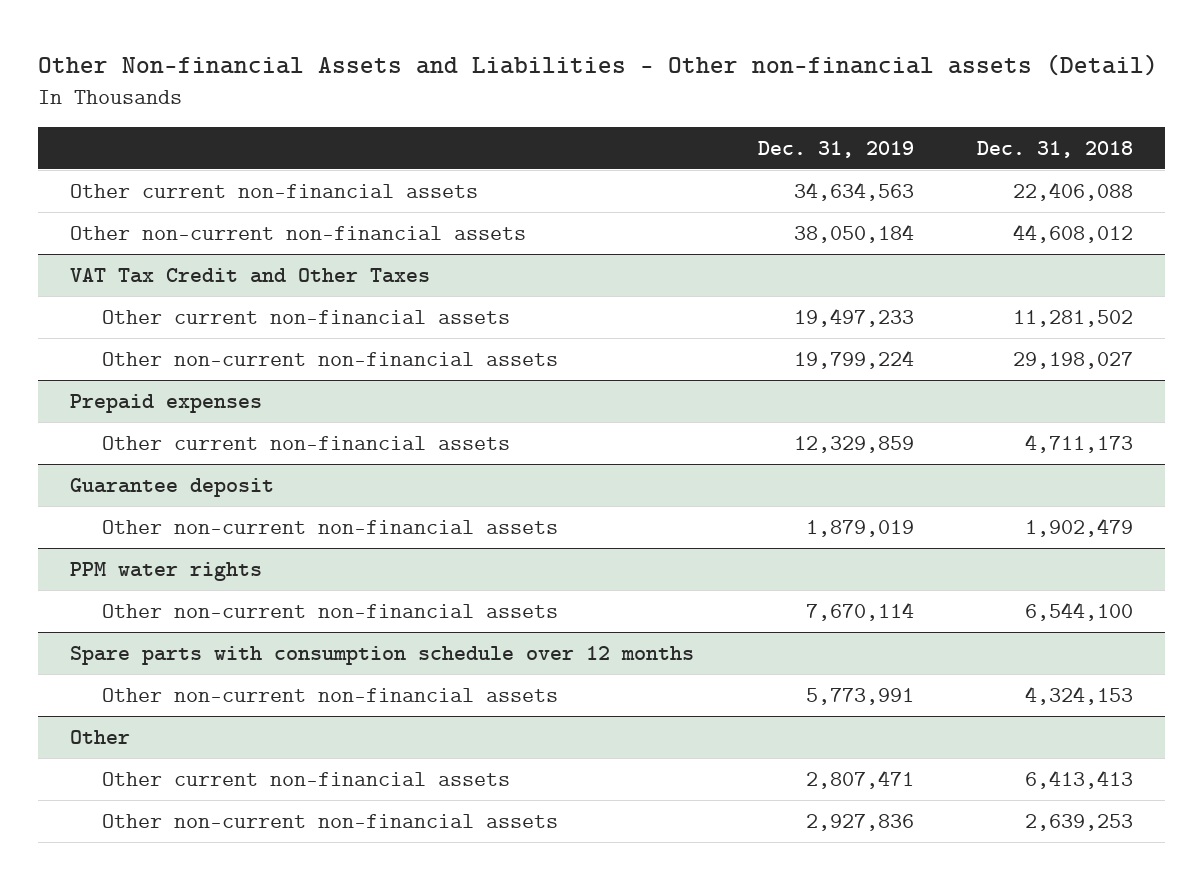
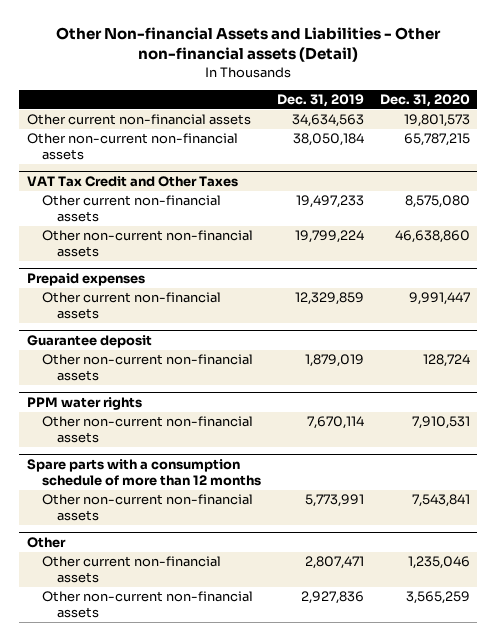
- | Dec. 31, 2019 | Dec. 31, 2018
+ | Dec. 31, 2019 | Dec. 31, 2020
- Spare parts with consumption schedule over 12 months
+ Spare parts with a consumption schedule of more than 12 months

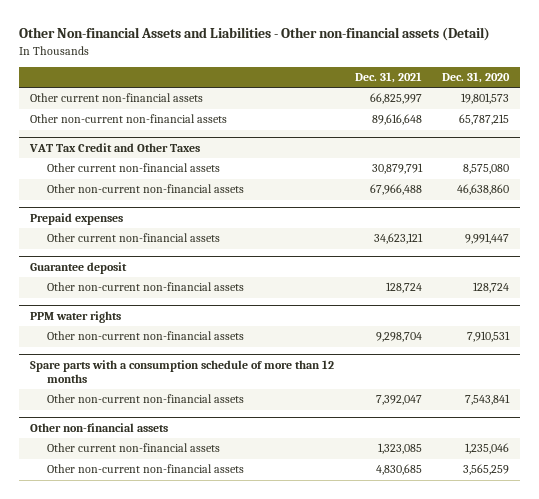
- | Dec. 31, 2019 | Dec. 31, 2020
+ | Dec. 31, 2021 | Dec. 31, 2020
- Other
+ Other non-financial assets

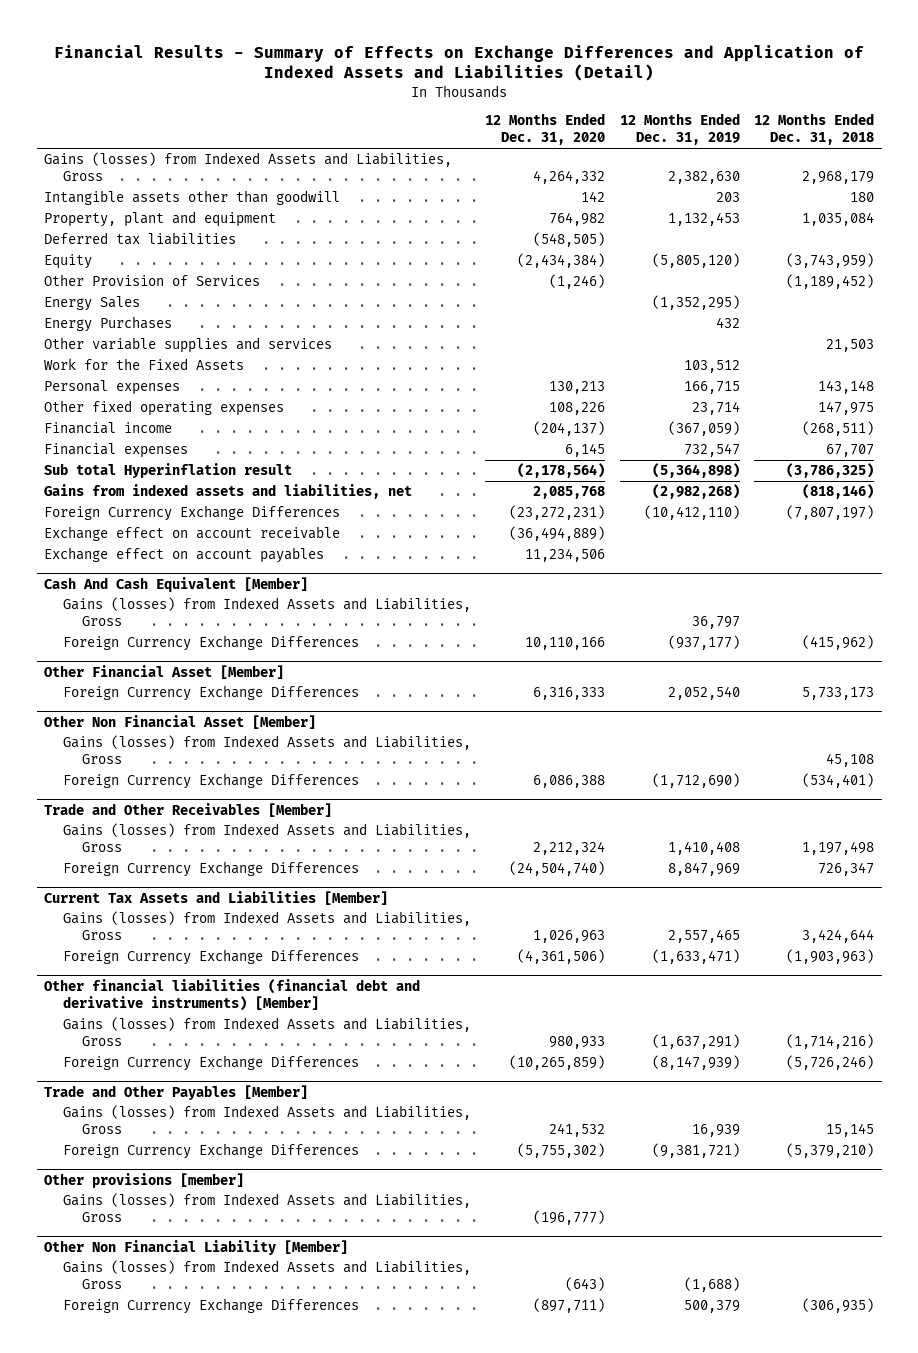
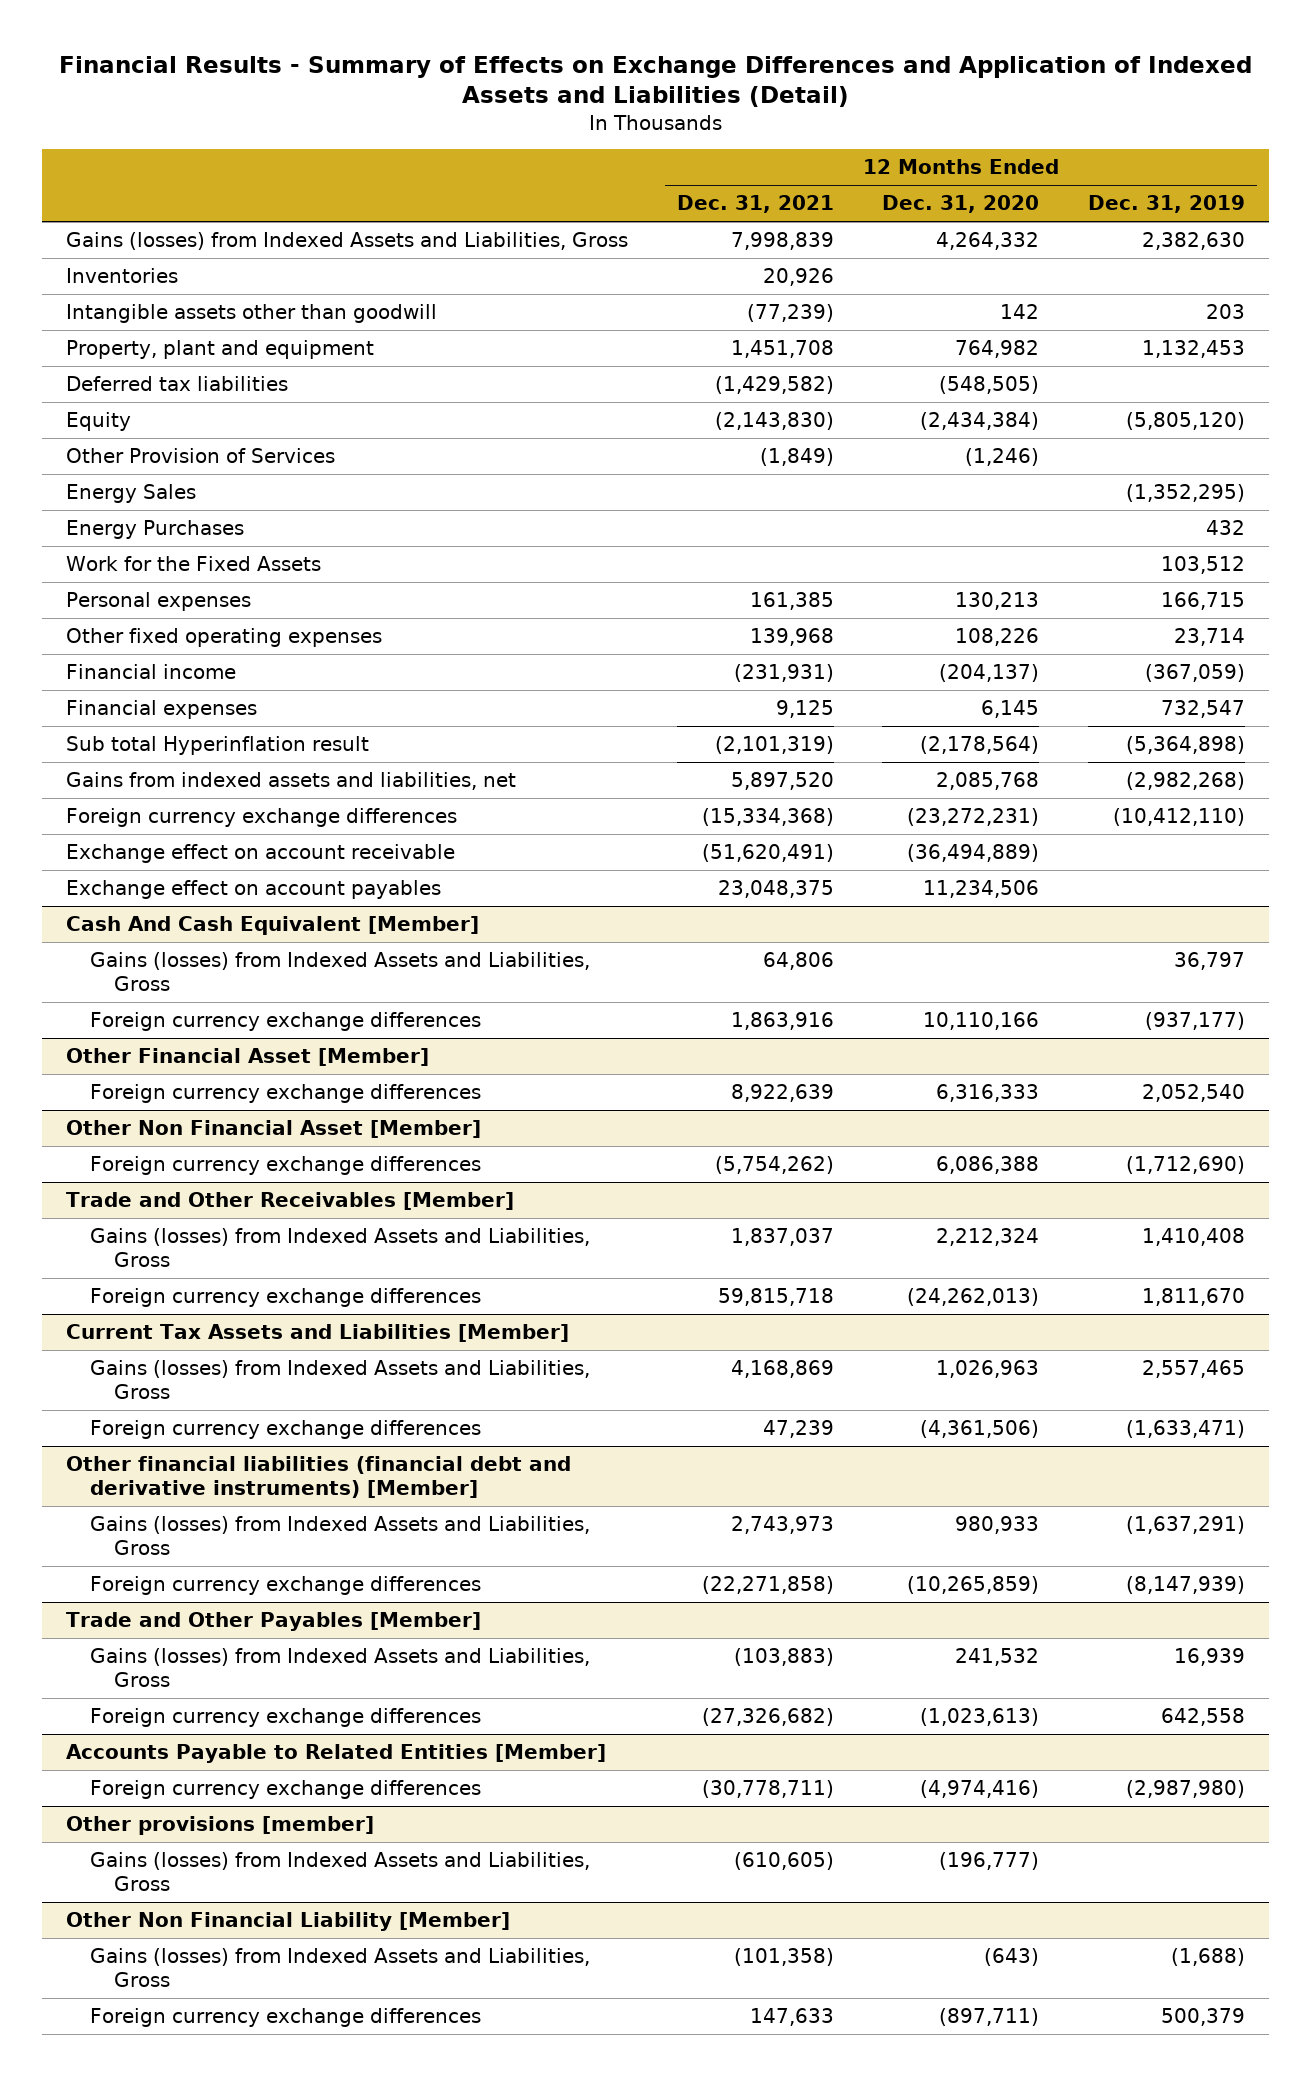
- | 12 Months Ended Dec. 31, 2020 | 12 Months Ended Dec. 31, 2019 | 12 Months Ended Dec. 31, 2018
+ | 12 Months Ended Dec. 31, 2021 | 12 Months Ended Dec. 31, 2020 | 12 Months Ended Dec. 31, 2019
+ Inventories | 20,926 | |
- Other variable supplies and services | | | 21,503
- Foreign Currency Exchange Differences | (23,272,231) | (10,412,110) | (7,807,197)
+ Foreign currency exchange differences | (15,334,368) | (23,272,231) | (10,412,110)
@ Cash And Cash Equivalent [Member]
- Foreign Currency Exchange Differences | 10,110,166 | (937,177) | (415,962)
+ Foreign currency exchange differences | 1,863,916 | 10,110,166 | (937,177)
@ Other Financial Asset [Member]
- Foreign Currency Exchange Differences | 6,316,333 | 2,052,540 | 5,733,173
+ Foreign currency exchange differences | 8,922,639 | 6,316,333 | 2,052,540
@ Other Non Financial Asset [Member]
- Gains (losses) from Indexed Assets and Liabilities, Gross | | | 45,108
- Foreign Currency Exchange Differences | 6,086,388 | (1,712,690) | (534,401)
+ Foreign currency exchange differences | (5,754,262) | 6,086,388 | (1,712,690)
@ Trade and Other Receivables [Member]
- Foreign Currency Exchange Differences | (24,504,740) | 8,847,969 | 726,347
+ Foreign currency exchange differences | 59,815,718 | (24,262,013) | 1,811,670
@ Current Tax Assets and Liabilities [Member]
- Foreign Currency Exchange Differences | (4,361,506) | (1,633,471) | (1,903,963)
+ Foreign currency exchange differences | 47,239 | (4,361,506) | (1,633,471)
@ Other financial liabilities (financial debt and derivative instruments) [Member]
- Foreign Currency Exchange Differences | (10,265,859) | (8,147,939) | (5,726,246)
+ Foreign currency exchange differences | (22,271,858) | (10,265,859) | (8,147,939)
@ Trade and Other Payables [Member]
- Foreign Currency Exchange Differences | (5,755,302) | (9,381,721) | (5,379,210)
+ Foreign currency exchange differences | (27,326,682) | (1,023,613) | 642,558
+ Accounts Payable to Related Entities [Member]
+ Foreign currency exchange differences | (30,778,711) | (4,974,416) | (2,987,980)
@ Other Non Financial Liability [Member]
- Foreign Currency Exchange Differences | (897,711) | 500,379 | (306,935)
+ Foreign currency exchange differences | 147,633 | (897,711) | 500,379

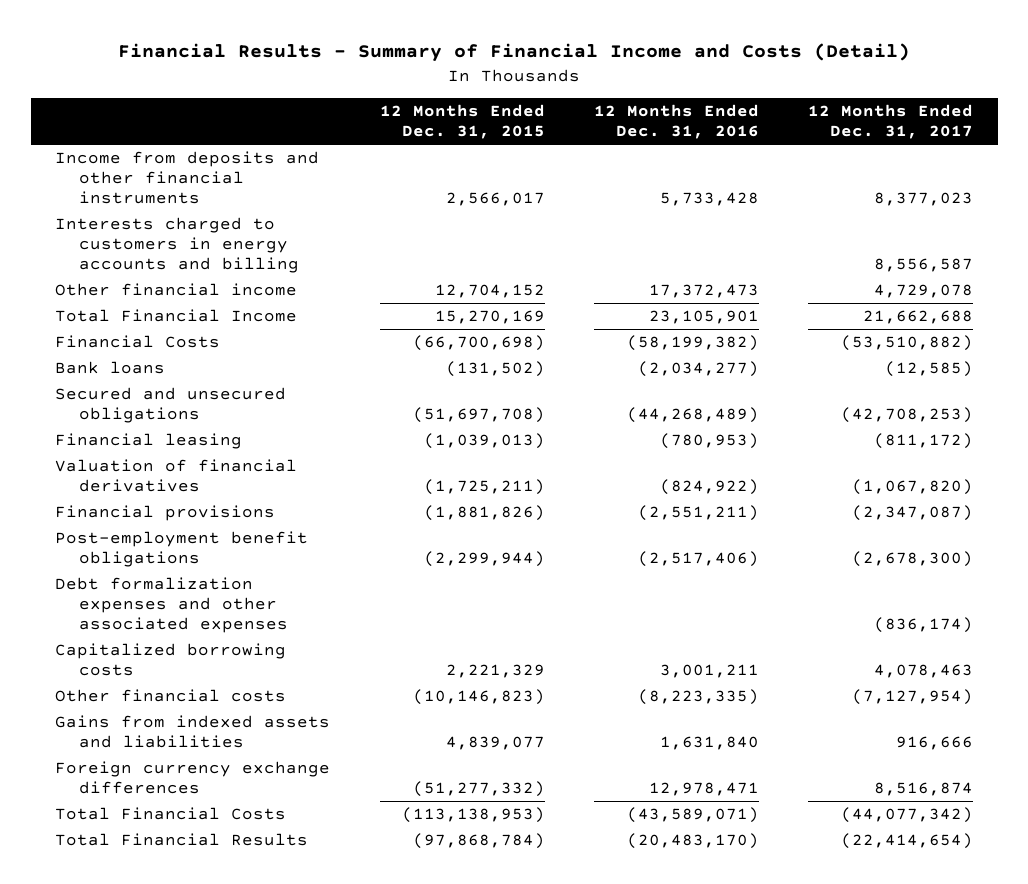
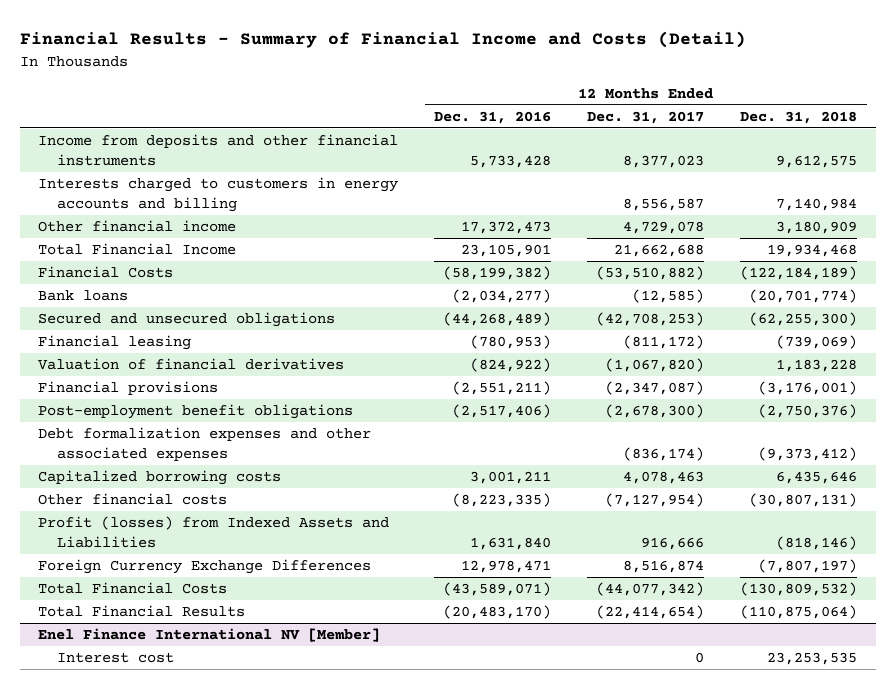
- | 12 Months Ended Dec. 31, 2015 | 12 Months Ended Dec. 31, 2016 | 12 Months Ended Dec. 31, 2017
+ | 12 Months Ended Dec. 31, 2016 | 12 Months Ended Dec. 31, 2017 | 12 Months Ended Dec. 31, 2018
- Gains from indexed assets and liabilities | 4,839,077 | 1,631,840 | 916,666
- Foreign currency exchange differences | (51,277,332) | 12,978,471 | 8,516,874
+ Profit (losses) from Indexed Assets and Liabilities | 1,631,840 | 916,666 | (818,146)
+ Foreign Currency Exchange Differences | 12,978,471 | 8,516,874 | (7,807,197)
+ Enel Finance International NV [Member]
+ Interest cost | | 0 | 23,253,535

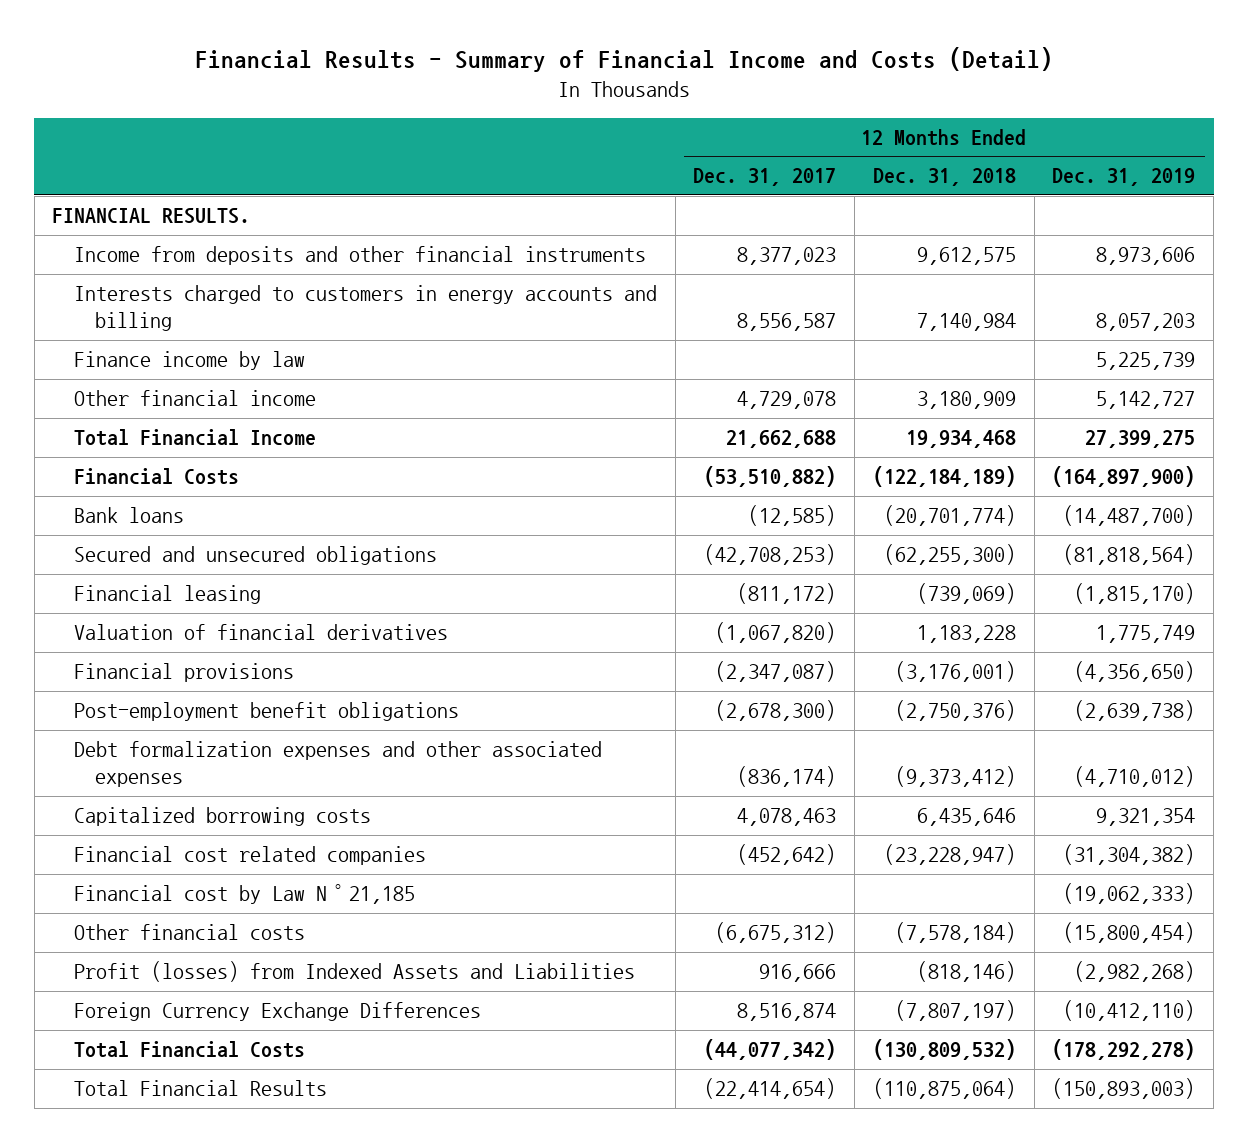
- | 12 Months Ended Dec. 31, 2016 | 12 Months Ended Dec. 31, 2017 | 12 Months Ended Dec. 31, 2018
+ | 12 Months Ended Dec. 31, 2017 | 12 Months Ended Dec. 31, 2018 | 12 Months Ended Dec. 31, 2019
+ FINANCIAL RESULTS.
+ Finance income by law | | | 5,225,739
- Other financial costs | (8,223,335) | (7,127,954) | (30,807,131)
+ Financial cost related companies | (452,642) | (23,228,947) | (31,304,382)
+ Financial cost by Law N°21,185 | | | (19,062,333)
+ Other financial costs | (6,675,312) | (7,578,184) | (15,800,454)
- Enel Finance International NV [Member]
- Interest cost | | 0 | 23,253,535

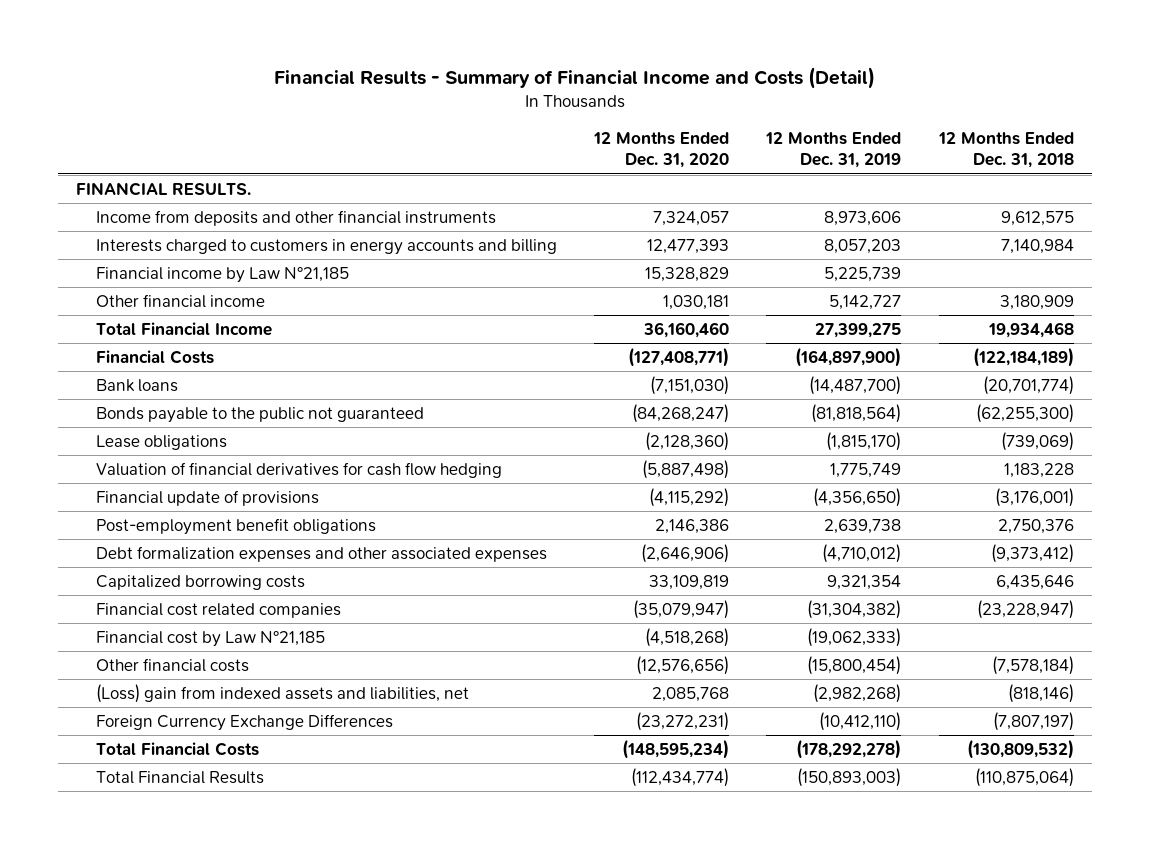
- | 12 Months Ended Dec. 31, 2017 | 12 Months Ended Dec. 31, 2018 | 12 Months Ended Dec. 31, 2019
+ | 12 Months Ended Dec. 31, 2020 | 12 Months Ended Dec. 31, 2019 | 12 Months Ended Dec. 31, 2018
- Finance income by law | | | 5,225,739
+ Financial income by Law N°21,185 | 15,328,829 | 5,225,739 |
- Secured and unsecured obligations | (42,708,253) | (62,255,300) | (81,818,564)
- Financial leasing | (811,172) | (739,069) | (1,815,170)
- Valuation of financial derivatives | (1,067,820) | 1,183,228 | 1,775,749
- Financial provisions | (2,347,087) | (3,176,001) | (4,356,650)
- Post-employment benefit obligations | (2,678,300) | (2,750,376) | (2,639,738)
+ Bonds payable to the public not guaranteed | (84,268,247) | (81,818,564) | (62,255,300)
+ Lease obligations | (2,128,360) | (1,815,170) | (739,069)
+ Valuation of financial derivatives for cash flow hedging | (5,887,498) | 1,775,749 | 1,183,228
+ Financial update of provisions | (4,115,292) | (4,356,650) | (3,176,001)
+ Post-employment benefit obligations | 2,146,386 | 2,639,738 | 2,750,376
- Profit (losses) from Indexed Assets and Liabilities | 916,666 | (818,146) | (2,982,268)
+ (Loss) gain from indexed assets and liabilities, net | 2,085,768 | (2,982,268) | (818,146)

